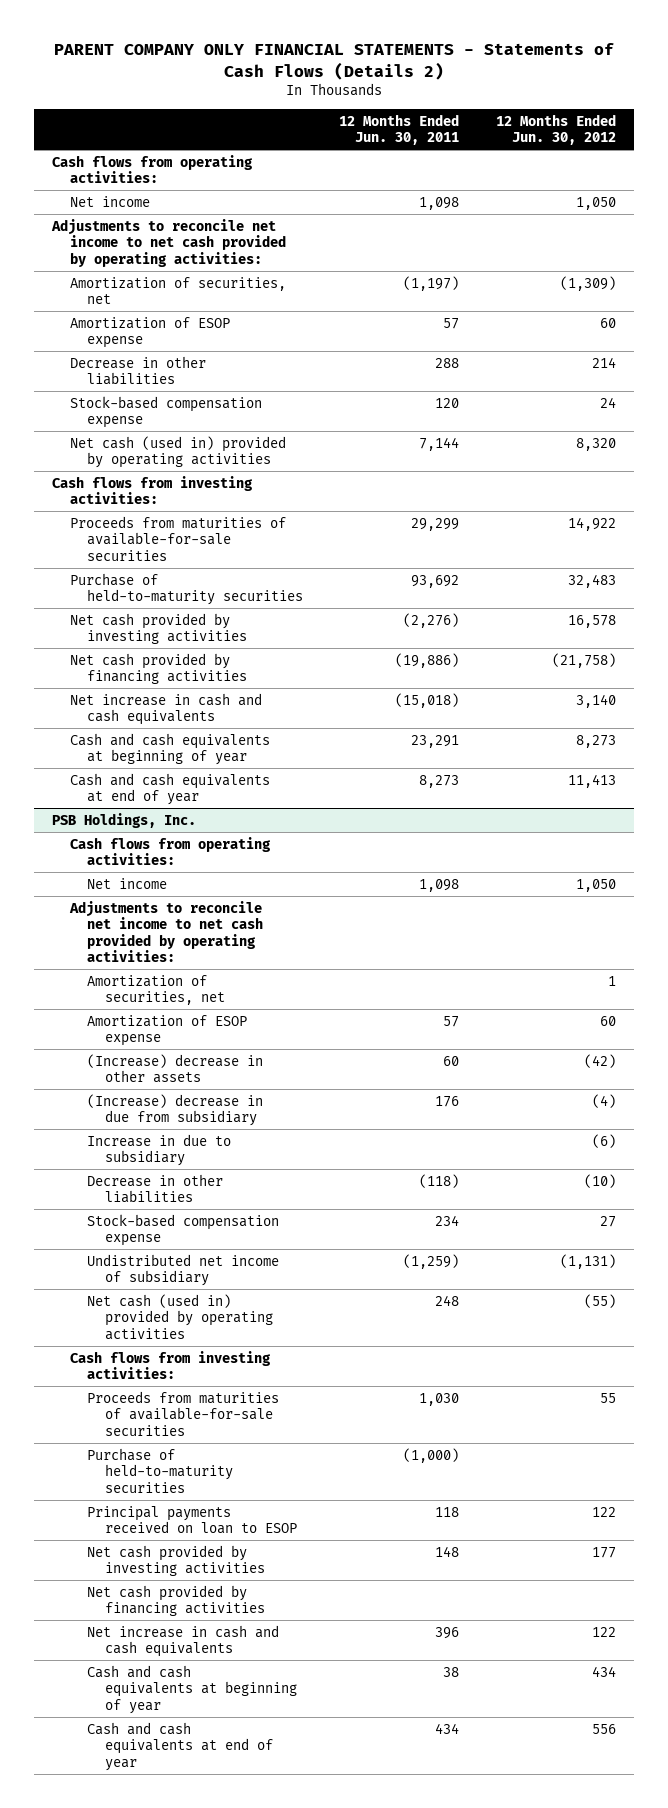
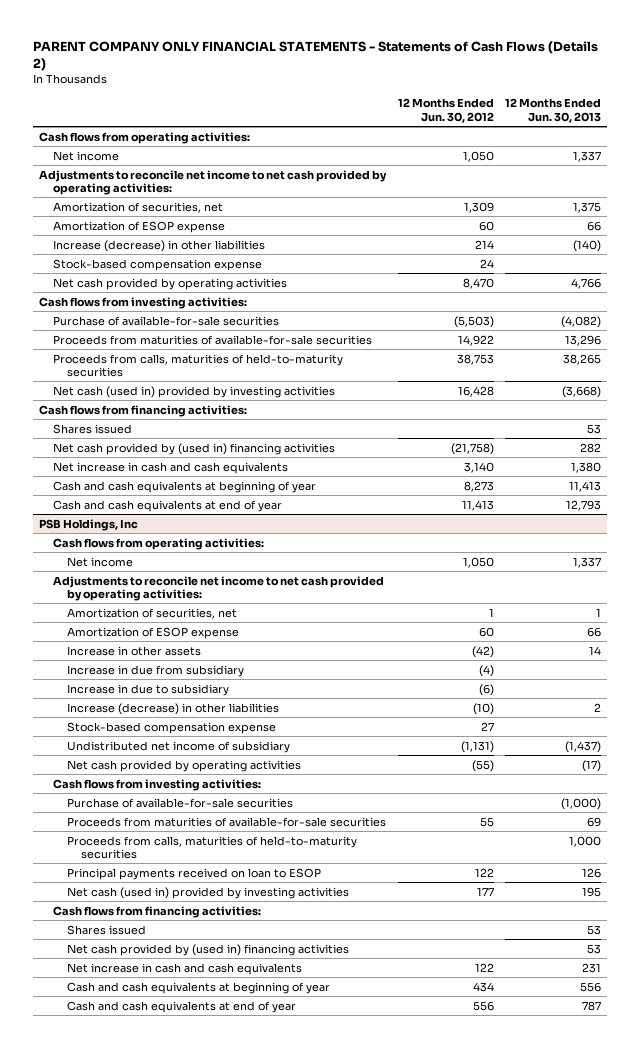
- | 12 Months Ended Jun. 30, 2011 | 12 Months Ended Jun. 30, 2012
+ | 12 Months Ended Jun. 30, 2012 | 12 Months Ended Jun. 30, 2013
- Amortization of securities, net | (1,197) | (1,309)
+ Amortization of securities, net | 1,309 | 1,375
- Decrease in other liabilities | 288 | 214
+ Increase (decrease) in other liabilities | 214 | (140)
- Net cash (used in) provided by operating activities | 7,144 | 8,320
+ Net cash provided by operating activities | 8,470 | 4,766
+ Purchase of available-for-sale securities | (5,503) | (4,082)
- Purchase of held-to-maturity securities | 93,692 | 32,483
- Net cash provided by investing activities | (2,276) | 16,578
- Net cash provided by financing activities | (19,886) | (21,758)
+ Proceeds from calls, maturities of held-to-maturity securities | 38,753 | 38,265
+ Net cash (used in) provided by investing activities | 16,428 | (3,668)
+ Cash flows from financing activities:
+ Shares issued | | 53
+ Net cash provided by (used in) financing activities | (21,758) | 282
- PSB Holdings, Inc.
+ PSB Holdings, Inc
- (Increase) decrease in other assets | 60 | (42)
- (Increase) decrease in due from subsidiary | 176 | (4)
+ Increase in other assets | (42) | 14
+ Increase in due from subsidiary | (4) |
- Decrease in other liabilities | (118) | (10)
+ Increase (decrease) in other liabilities | (10) | 2
- Net cash (used in) provided by operating activities | 248 | (55)
+ Net cash provided by operating activities | (55) | (17)
+ Purchase of available-for-sale securities | | (1,000)
- Purchase of held-to-maturity securities | (1,000) |
+ Proceeds from calls, maturities of held-to-maturity securities | | 1,000
- Net cash provided by investing activities | 148 | 177
- Net cash provided by financing activities
+ Net cash (used in) provided by investing activities | 177 | 195
+ Cash flows from financing activities:
+ Shares issued | | 53
+ Net cash provided by (used in) financing activities | | 53

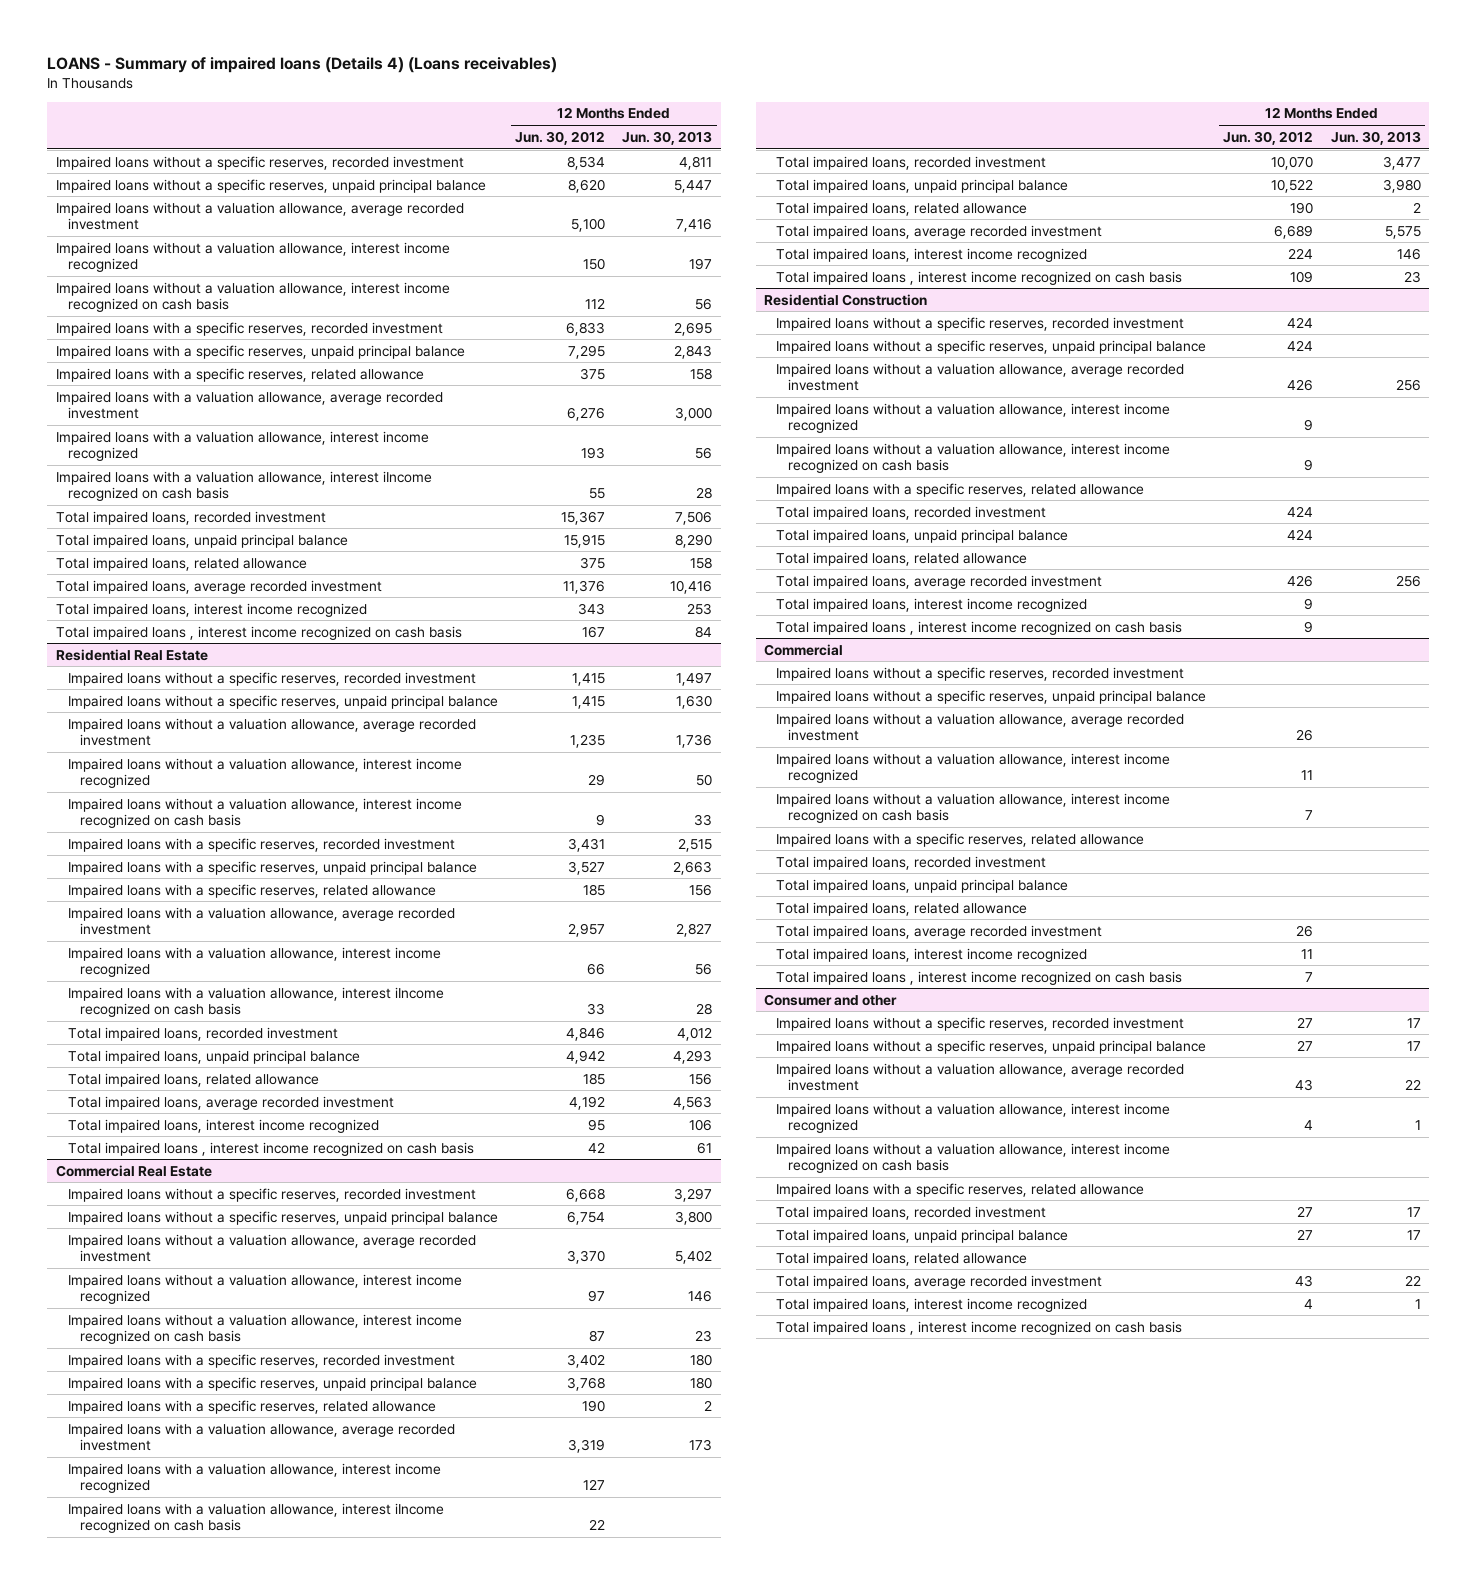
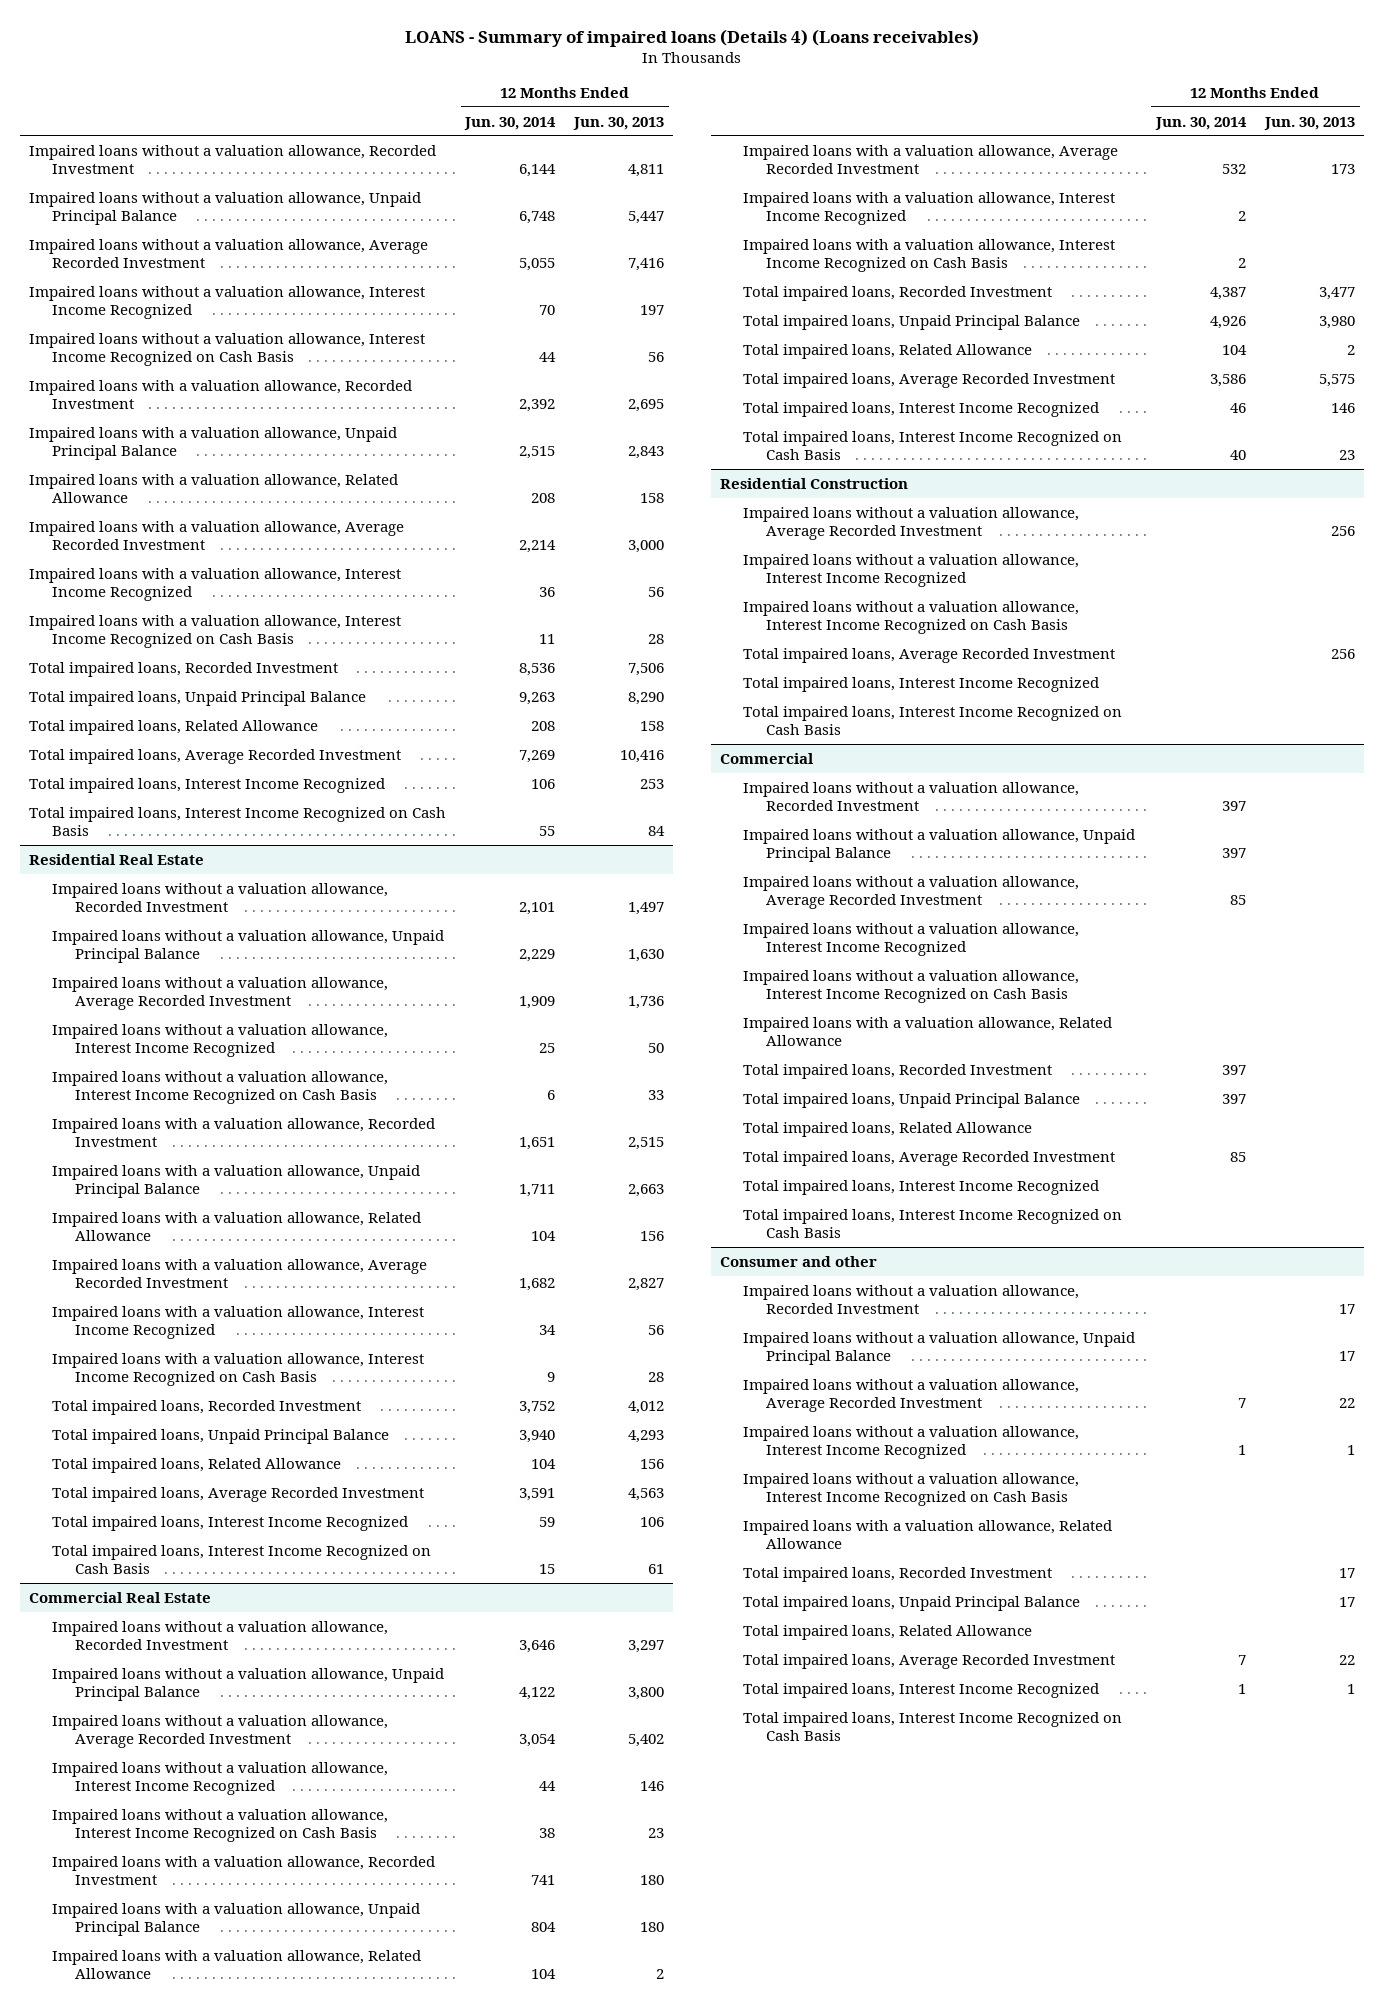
- | 12 Months Ended Jun. 30, 2012 | 12 Months Ended Jun. 30, 2013
+ | 12 Months Ended Jun. 30, 2014 | 12 Months Ended Jun. 30, 2013
- Impaired loans without a specific reserves, recorded investment | 8,534 | 4,811
- Impaired loans without a specific reserves, unpaid principal balance | 8,620 | 5,447
- Impaired loans without a valuation allowance, average recorded investment | 5,100 | 7,416
- Impaired loans without a valuation allowance, interest income recognized | 150 | 197
- Impaired loans without a valuation allowance, interest income recognized on cash basis | 112 | 56
- Impaired loans with a specific reserves, recorded investment | 6,833 | 2,695
- Impaired loans with a specific reserves, unpaid principal balance | 7,295 | 2,843
- Impaired loans with a specific reserves, related allowance | 375 | 158
- Impaired loans with a valuation allowance, average recorded investment | 6,276 | 3,000
- Impaired loans with a valuation allowance, interest income recognized | 193 | 56
- Impaired loans with a valuation allowance, interest iIncome recognized on cash basis | 55 | 28
- Total impaired loans, recorded investment | 15,367 | 7,506
- Total impaired loans, unpaid principal balance | 15,915 | 8,290
- Total impaired loans, related allowance | 375 | 158
- Total impaired loans, average recorded investment | 11,376 | 10,416
- Total impaired loans, interest income recognized | 343 | 253
- Total impaired loans , interest income recognized on cash basis | 167 | 84
+ Impaired loans without a valuation allowance, Recorded Investment | 6,144 | 4,811
+ Impaired loans without a valuation allowance, Unpaid Principal Balance | 6,748 | 5,447
+ Impaired loans without a valuation allowance, Average Recorded Investment | 5,055 | 7,416
+ Impaired loans without a valuation allowance, Interest Income Recognized | 70 | 197
+ Impaired loans without a valuation allowance, Interest Income Recognized on Cash Basis | 44 | 56
+ Impaired loans with a valuation allowance, Recorded Investment | 2,392 | 2,695
+ Impaired loans with a valuation allowance, Unpaid Principal Balance | 2,515 | 2,843
+ Impaired loans with a valuation allowance, Related Allowance | 208 | 158
+ Impaired loans with a valuation allowance, Average Recorded Investment | 2,214 | 3,000
+ Impaired loans with a valuation allowance, Interest Income Recognized | 36 | 56
+ Impaired loans with a valuation allowance, Interest Income Recognized on Cash Basis | 11 | 28
+ Total impaired loans, Recorded Investment | 8,536 | 7,506
+ Total impaired loans, Unpaid Principal Balance | 9,263 | 8,290
+ Total impaired loans, Related Allowance | 208 | 158
+ Total impaired loans, Average Recorded Investment | 7,269 | 10,416
+ Total impaired loans, Interest Income Recognized | 106 | 253
+ Total impaired loans, Interest Income Recognized on Cash Basis | 55 | 84
@ Residential Real Estate
- Impaired loans without a specific reserves, recorded investment | 1,415 | 1,497
- Impaired loans without a specific reserves, unpaid principal balance | 1,415 | 1,630
- Impaired loans without a valuation allowance, average recorded investment | 1,235 | 1,736
- Impaired loans without a valuation allowance, interest income recognized | 29 | 50
- Impaired loans without a valuation allowance, interest income recognized on cash basis | 9 | 33
- Impaired loans with a specific reserves, recorded investment | 3,431 | 2,515
- Impaired loans with a specific reserves, unpaid principal balance | 3,527 | 2,663
- Impaired loans with a specific reserves, related allowance | 185 | 156
- Impaired loans with a valuation allowance, average recorded investment | 2,957 | 2,827
- Impaired loans with a valuation allowance, interest income recognized | 66 | 56
- Impaired loans with a valuation allowance, interest iIncome recognized on cash basis | 33 | 28
- Total impaired loans, recorded investment | 4,846 | 4,012
- Total impaired loans, unpaid principal balance | 4,942 | 4,293
- Total impaired loans, related allowance | 185 | 156
- Total impaired loans, average recorded investment | 4,192 | 4,563
- Total impaired loans, interest income recognized | 95 | 106
- Total impaired loans , interest income recognized on cash basis | 42 | 61
+ Impaired loans without a valuation allowance, Recorded Investment | 2,101 | 1,497
+ Impaired loans without a valuation allowance, Unpaid Principal Balance | 2,229 | 1,630
+ Impaired loans without a valuation allowance, Average Recorded Investment | 1,909 | 1,736
+ Impaired loans without a valuation allowance, Interest Income Recognized | 25 | 50
+ Impaired loans without a valuation allowance, Interest Income Recognized on Cash Basis | 6 | 33
+ Impaired loans with a valuation allowance, Recorded Investment | 1,651 | 2,515
+ Impaired loans with a valuation allowance, Unpaid Principal Balance | 1,711 | 2,663
+ Impaired loans with a valuation allowance, Related Allowance | 104 | 156
+ Impaired loans with a valuation allowance, Average Recorded Investment | 1,682 | 2,827
+ Impaired loans with a valuation allowance, Interest Income Recognized | 34 | 56
+ Impaired loans with a valuation allowance, Interest Income Recognized on Cash Basis | 9 | 28
+ Total impaired loans, Recorded Investment | 3,752 | 4,012
+ Total impaired loans, Unpaid Principal Balance | 3,940 | 4,293
+ Total impaired loans, Related Allowance | 104 | 156
+ Total impaired loans, Average Recorded Investment | 3,591 | 4,563
+ Total impaired loans, Interest Income Recognized | 59 | 106
+ Total impaired loans, Interest Income Recognized on Cash Basis | 15 | 61
@ Commercial Real Estate
- Impaired loans without a specific reserves, recorded investment | 6,668 | 3,297
- Impaired loans without a specific reserves, unpaid principal balance | 6,754 | 3,800
- Impaired loans without a valuation allowance, average recorded investment | 3,370 | 5,402
- Impaired loans without a valuation allowance, interest income recognized | 97 | 146
- Impaired loans without a valuation allowance, interest income recognized on cash basis | 87 | 23
- Impaired loans with a specific reserves, recorded investment | 3,402 | 180
- Impaired loans with a specific reserves, unpaid principal balance | 3,768 | 180
- Impaired loans with a specific reserves, related allowance | 190 | 2
- Impaired loans with a valuation allowance, average recorded investment | 3,319 | 173
- Impaired loans with a valuation allowance, interest income recognized | 127 |
- Impaired loans with a valuation allowance, interest iIncome recognized on cash basis | 22 |
- Total impaired loans, recorded investment | 10,070 | 3,477
- Total impaired loans, unpaid principal balance | 10,522 | 3,980
- Total impaired loans, related allowance | 190 | 2
- Total impaired loans, average recorded investment | 6,689 | 5,575
- Total impaired loans, interest income recognized | 224 | 146
- Total impaired loans , interest income recognized on cash basis | 109 | 23
+ Impaired loans without a valuation allowance, Recorded Investment | 3,646 | 3,297
+ Impaired loans without a valuation allowance, Unpaid Principal Balance | 4,122 | 3,800
+ Impaired loans without a valuation allowance, Average Recorded Investment | 3,054 | 5,402
+ Impaired loans without a valuation allowance, Interest Income Recognized | 44 | 146
+ Impaired loans without a valuation allowance, Interest Income Recognized on Cash Basis | 38 | 23
+ Impaired loans with a valuation allowance, Recorded Investment | 741 | 180
+ Impaired loans with a valuation allowance, Unpaid Principal Balance | 804 | 180
+ Impaired loans with a valuation allowance, Related Allowance | 104 | 2
+ Impaired loans with a valuation allowance, Average Recorded Investment | 532 | 173
+ Impaired loans with a valuation allowance, Interest Income Recognized | 2 |
+ Impaired loans with a valuation allowance, Interest Income Recognized on Cash Basis | 2 |
+ Total impaired loans, Recorded Investment | 4,387 | 3,477
+ Total impaired loans, Unpaid Principal Balance | 4,926 | 3,980
+ Total impaired loans, Related Allowance | 104 | 2
+ Total impaired loans, Average Recorded Investment | 3,586 | 5,575
+ Total impaired loans, Interest Income Recognized | 46 | 146
+ Total impaired loans, Interest Income Recognized on Cash Basis | 40 | 23
@ Residential Construction
- Impaired loans without a specific reserves, recorded investment | 424 |
- Impaired loans without a specific reserves, unpaid principal balance | 424 |
- Impaired loans without a valuation allowance, average recorded investment | 426 | 256
- Impaired loans without a valuation allowance, interest income recognized | 9 |
- Impaired loans without a valuation allowance, interest income recognized on cash basis | 9 |
- Impaired loans with a specific reserves, related allowance
- Total impaired loans, recorded investment | 424 |
- Total impaired loans, unpaid principal balance | 424 |
- Total impaired loans, related allowance
- Total impaired loans, average recorded investment | 426 | 256
- Total impaired loans, interest income recognized | 9 |
- Total impaired loans , interest income recognized on cash basis | 9 |
+ Impaired loans without a valuation allowance, Average Recorded Investment | | 256
+ Impaired loans without a valuation allowance, Interest Income Recognized
+ Impaired loans without a valuation allowance, Interest Income Recognized on Cash Basis
+ Total impaired loans, Average Recorded Investment | | 256
+ Total impaired loans, Interest Income Recognized
+ Total impaired loans, Interest Income Recognized on Cash Basis
@ Commercial
- Impaired loans without a specific reserves, recorded investment
- Impaired loans without a specific reserves, unpaid principal balance
- Impaired loans without a valuation allowance, average recorded investment | 26 |
- Impaired loans without a valuation allowance, interest income recognized | 11 |
- Impaired loans without a valuation allowance, interest income recognized on cash basis | 7 |
- Impaired loans with a specific reserves, related allowance
- Total impaired loans, recorded investment
- Total impaired loans, unpaid principal balance
- Total impaired loans, related allowance
- Total impaired loans, average recorded investment | 26 |
- Total impaired loans, interest income recognized | 11 |
- Total impaired loans , interest income recognized on cash basis | 7 |
+ Impaired loans without a valuation allowance, Recorded Investment | 397 |
+ Impaired loans without a valuation allowance, Unpaid Principal Balance | 397 |
+ Impaired loans without a valuation allowance, Average Recorded Investment | 85 |
+ Impaired loans without a valuation allowance, Interest Income Recognized
+ Impaired loans without a valuation allowance, Interest Income Recognized on Cash Basis
+ Impaired loans with a valuation allowance, Related Allowance
+ Total impaired loans, Recorded Investment | 397 |
+ Total impaired loans, Unpaid Principal Balance | 397 |
+ Total impaired loans, Related Allowance
+ Total impaired loans, Average Recorded Investment | 85 |
+ Total impaired loans, Interest Income Recognized
+ Total impaired loans, Interest Income Recognized on Cash Basis
@ Consumer and other
- Impaired loans without a specific reserves, recorded investment | 27 | 17
- Impaired loans without a specific reserves, unpaid principal balance | 27 | 17
- Impaired loans without a valuation allowance, average recorded investment | 43 | 22
- Impaired loans without a valuation allowance, interest income recognized | 4 | 1
- Impaired loans without a valuation allowance, interest income recognized on cash basis
- Impaired loans with a specific reserves, related allowance
- Total impaired loans, recorded investment | 27 | 17
- Total impaired loans, unpaid principal balance | 27 | 17
- Total impaired loans, related allowance
- Total impaired loans, average recorded investment | 43 | 22
- Total impaired loans, interest income recognized | 4 | 1
- Total impaired loans , interest income recognized on cash basis
+ Impaired loans without a valuation allowance, Recorded Investment | | 17
+ Impaired loans without a valuation allowance, Unpaid Principal Balance | | 17
+ Impaired loans without a valuation allowance, Average Recorded Investment | 7 | 22
+ Impaired loans without a valuation allowance, Interest Income Recognized | 1 | 1
+ Impaired loans without a valuation allowance, Interest Income Recognized on Cash Basis
+ Impaired loans with a valuation allowance, Related Allowance
+ Total impaired loans, Recorded Investment | | 17
+ Total impaired loans, Unpaid Principal Balance | | 17
+ Total impaired loans, Related Allowance
+ Total impaired loans, Average Recorded Investment | 7 | 22
+ Total impaired loans, Interest Income Recognized | 1 | 1
+ Total impaired loans, Interest Income Recognized on Cash Basis

